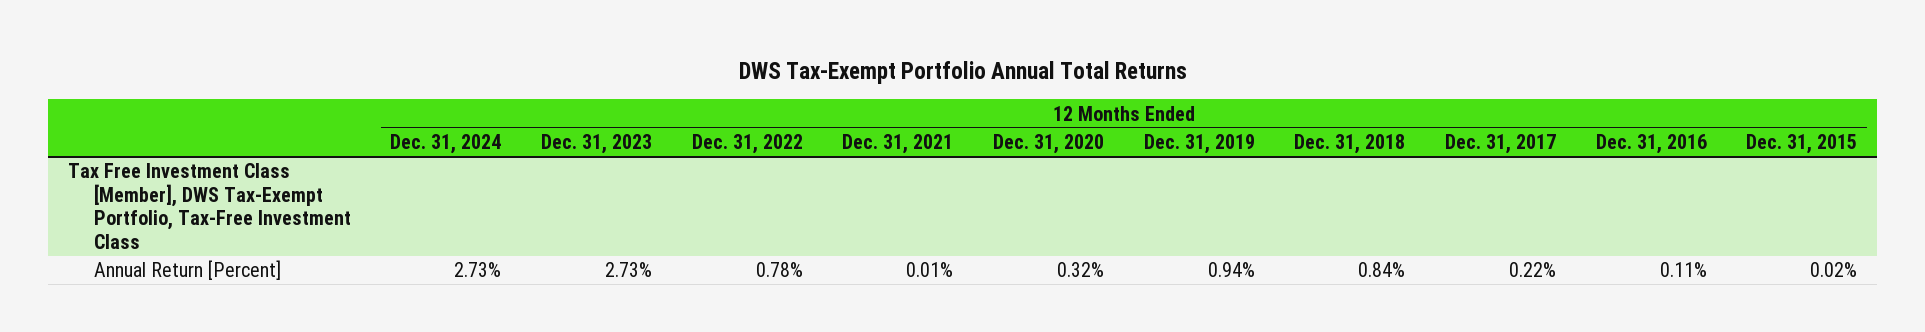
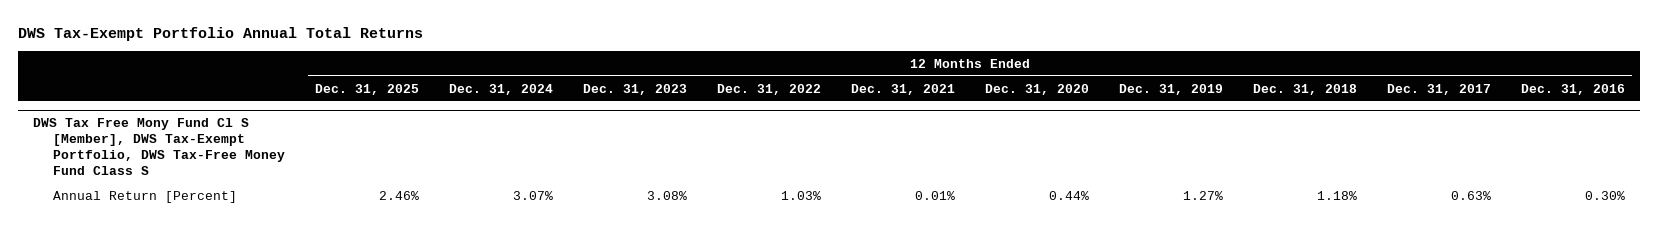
- | 12 Months Ended Dec. 31, 2024 | 12 Months Ended Dec. 31, 2023 | 12 Months Ended Dec. 31, 2022 | 12 Months Ended Dec. 31, 2021 | 12 Months Ended Dec. 31, 2020 | 12 Months Ended Dec. 31, 2019 | 12 Months Ended Dec. 31, 2018 | 12 Months Ended Dec. 31, 2017 | 12 Months Ended Dec. 31, 2016 | 12 Months Ended Dec. 31, 2015
+ | 12 Months Ended Dec. 31, 2025 | 12 Months Ended Dec. 31, 2024 | 12 Months Ended Dec. 31, 2023 | 12 Months Ended Dec. 31, 2022 | 12 Months Ended Dec. 31, 2021 | 12 Months Ended Dec. 31, 2020 | 12 Months Ended Dec. 31, 2019 | 12 Months Ended Dec. 31, 2018 | 12 Months Ended Dec. 31, 2017 | 12 Months Ended Dec. 31, 2016
- Tax Free Investment Class [Member], DWS Tax-Exempt Portfolio, Tax-Free Investment Class
- Annual Return [Percent] | 2.73% | 2.73% | 0.78% | 0.01% | 0.32% | 0.94% | 0.84% | 0.22% | 0.11% | 0.02%
+ DWS Tax Free Mony Fund Cl S [Member], DWS Tax-Exempt Portfolio, DWS Tax-Free Money Fund Class S
+ Annual Return [Percent] | 2.46% | 3.07% | 3.08% | 1.03% | 0.01% | 0.44% | 1.27% | 1.18% | 0.63% | 0.30%

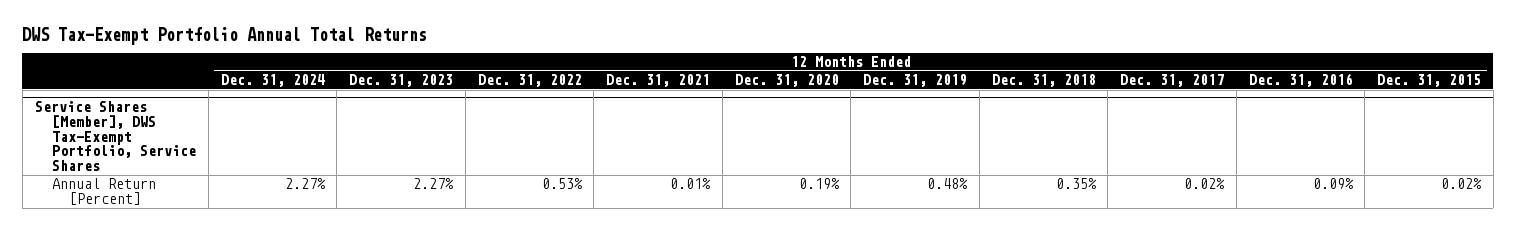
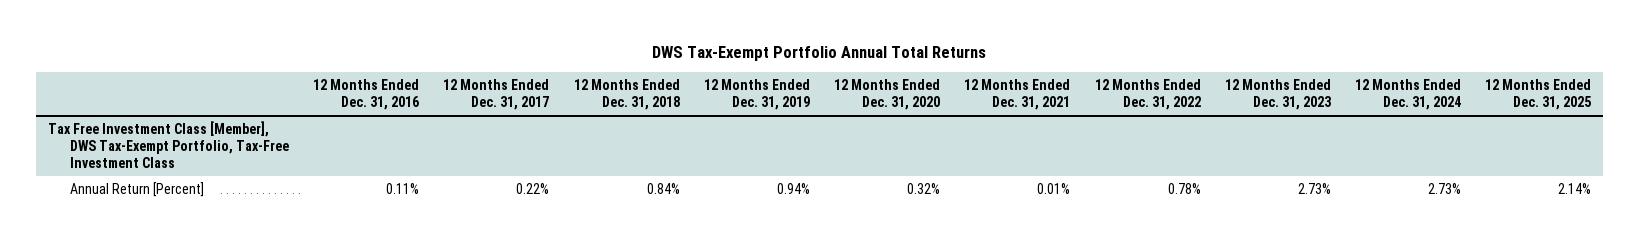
- | 12 Months Ended Dec. 31, 2024 | 12 Months Ended Dec. 31, 2023 | 12 Months Ended Dec. 31, 2022 | 12 Months Ended Dec. 31, 2021 | 12 Months Ended Dec. 31, 2020 | 12 Months Ended Dec. 31, 2019 | 12 Months Ended Dec. 31, 2018 | 12 Months Ended Dec. 31, 2017 | 12 Months Ended Dec. 31, 2016 | 12 Months Ended Dec. 31, 2015
+ | 12 Months Ended Dec. 31, 2016 | 12 Months Ended Dec. 31, 2017 | 12 Months Ended Dec. 31, 2018 | 12 Months Ended Dec. 31, 2019 | 12 Months Ended Dec. 31, 2020 | 12 Months Ended Dec. 31, 2021 | 12 Months Ended Dec. 31, 2022 | 12 Months Ended Dec. 31, 2023 | 12 Months Ended Dec. 31, 2024 | 12 Months Ended Dec. 31, 2025
- Service Shares [Member], DWS Tax-Exempt Portfolio, Service Shares
- Annual Return [Percent] | 2.27% | 2.27% | 0.53% | 0.01% | 0.19% | 0.48% | 0.35% | 0.02% | 0.09% | 0.02%
+ Tax Free Investment Class [Member], DWS Tax-Exempt Portfolio, Tax-Free Investment Class
+ Annual Return [Percent] | 0.11% | 0.22% | 0.84% | 0.94% | 0.32% | 0.01% | 0.78% | 2.73% | 2.73% | 2.14%

